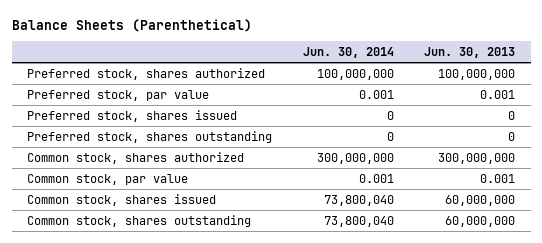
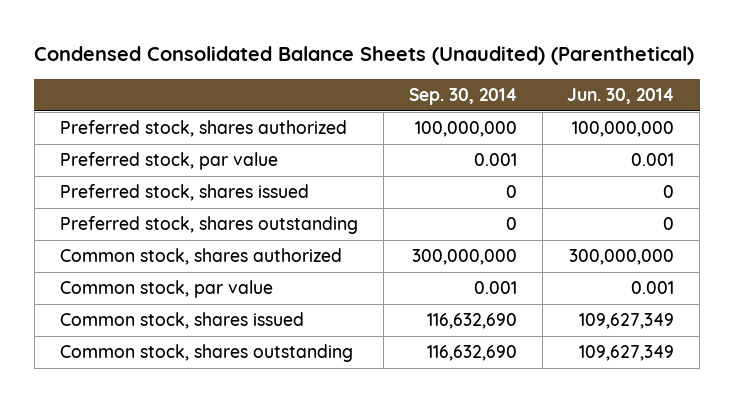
- Balance Sheets (Parenthetical)
+ Condensed Consolidated Balance Sheets (Unaudited) (Parenthetical)
- | Jun. 30, 2014 | Jun. 30, 2013
+ | Sep. 30, 2014 | Jun. 30, 2014
- Common stock, shares issued | 73,800,040 | 60,000,000
- Common stock, shares outstanding | 73,800,040 | 60,000,000
+ Common stock, shares issued | 116,632,690 | 109,627,349
+ Common stock, shares outstanding | 116,632,690 | 109,627,349

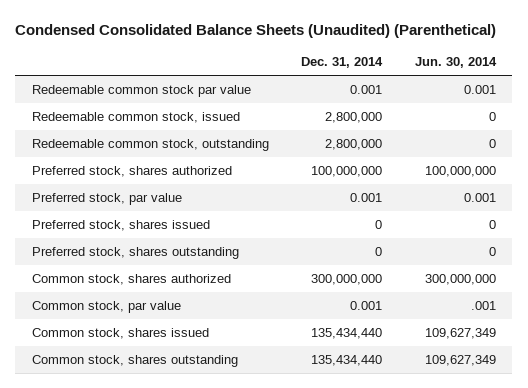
- | Sep. 30, 2014 | Jun. 30, 2014
+ | Dec. 31, 2014 | Jun. 30, 2014
+ Redeemable common stock par value | 0.001 | 0.001
+ Redeemable common stock, issued | 2,800,000 | 0
+ Redeemable common stock, outstanding | 2,800,000 | 0
- Common stock, par value | 0.001 | 0.001
+ Common stock, par value | 0.001 | .001

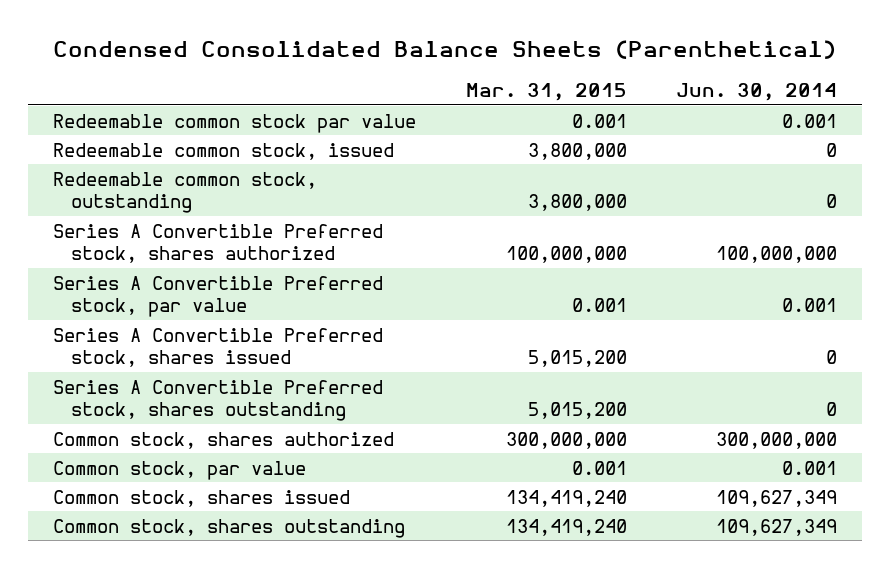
- Condensed Consolidated Balance Sheets (Unaudited) (Parenthetical)
+ Condensed Consolidated Balance Sheets (Parenthetical)
- | Dec. 31, 2014 | Jun. 30, 2014
+ | Mar. 31, 2015 | Jun. 30, 2014
- Preferred stock, shares authorized | 100,000,000 | 100,000,000
- Preferred stock, par value | 0.001 | 0.001
- Preferred stock, shares issued | 0 | 0
- Preferred stock, shares outstanding | 0 | 0
+ Series A Convertible Preferred stock, shares authorized | 100,000,000 | 100,000,000
+ Series A Convertible Preferred stock, par value | 0.001 | 0.001
+ Series A Convertible Preferred stock, shares issued | 5,015,200 | 0
+ Series A Convertible Preferred stock, shares outstanding | 5,015,200 | 0
- Common stock, par value | 0.001 | .001
+ Common stock, par value | 0.001 | 0.001

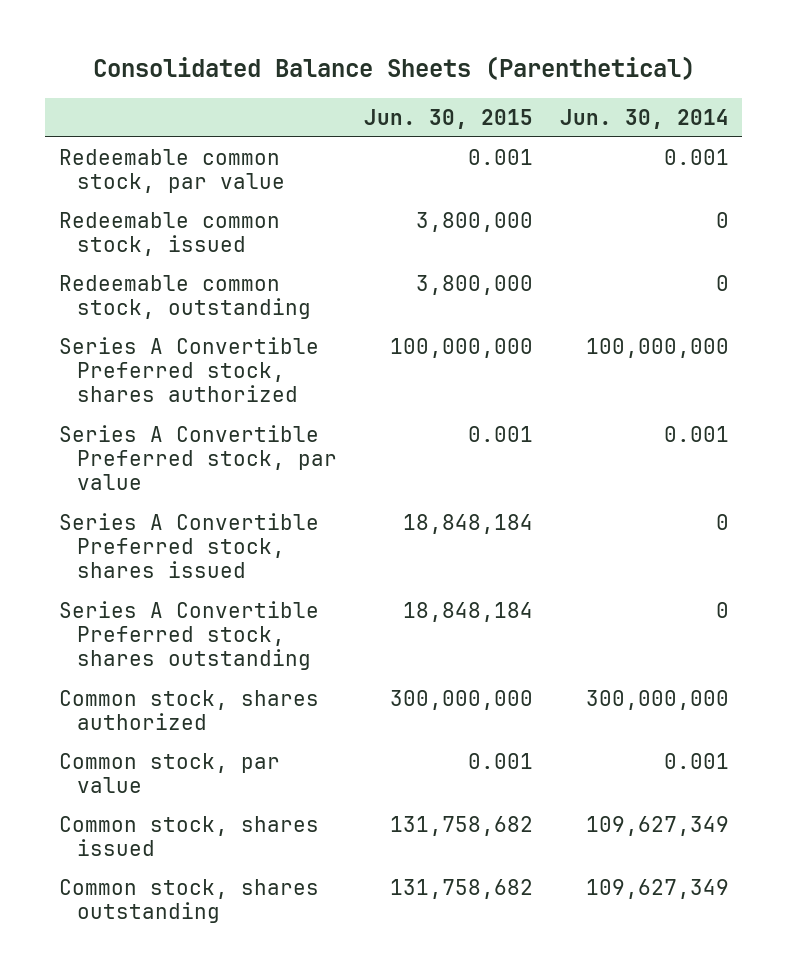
- Condensed Consolidated Balance Sheets (Parenthetical)
+ Consolidated Balance Sheets (Parenthetical)
- | Mar. 31, 2015 | Jun. 30, 2014
+ | Jun. 30, 2015 | Jun. 30, 2014
- Redeemable common stock par value | 0.001 | 0.001
+ Redeemable common stock, par value | 0.001 | 0.001

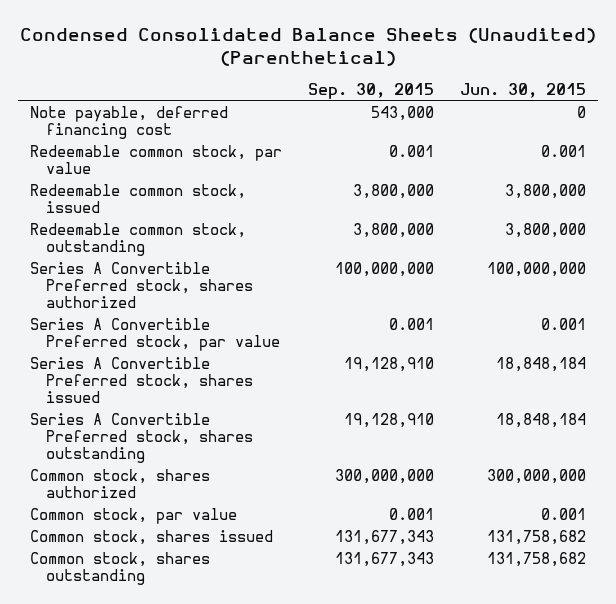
- Consolidated Balance Sheets (Parenthetical)
+ Condensed Consolidated Balance Sheets (Unaudited) (Parenthetical)
- | Jun. 30, 2015 | Jun. 30, 2014
+ | Sep. 30, 2015 | Jun. 30, 2015
+ Note payable, deferred financing cost | 543,000 | 0

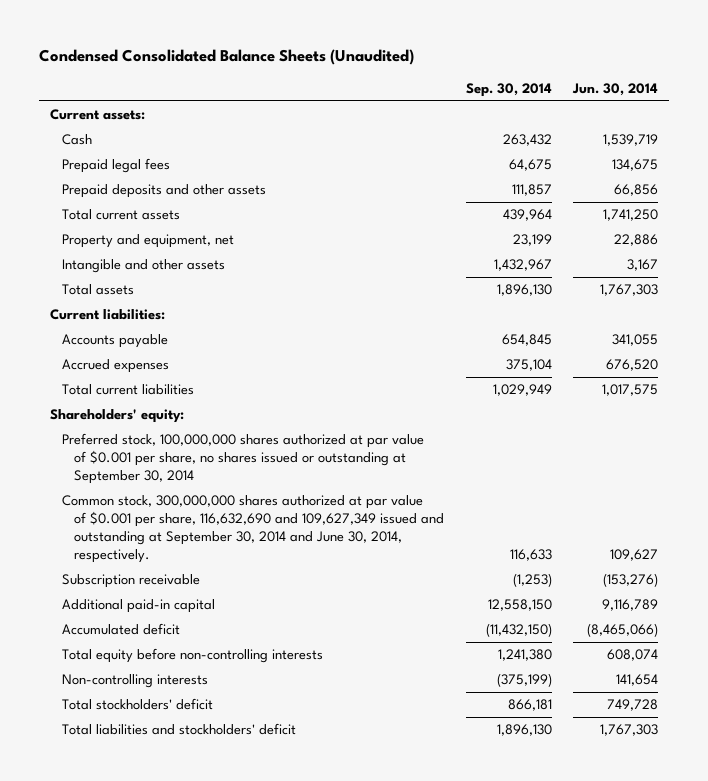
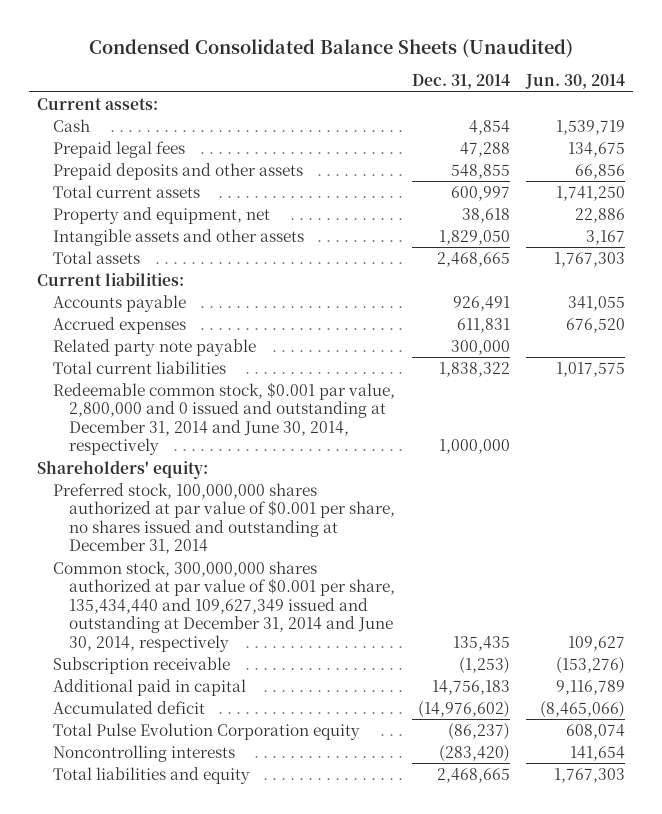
- | Sep. 30, 2014 | Jun. 30, 2014
+ | Dec. 31, 2014 | Jun. 30, 2014
- Intangible and other assets | 1,432,967 | 3,167
+ Intangible assets and other assets | 1,829,050 | 3,167
+ Related party note payable | 300,000 |
+ Redeemable common stock, $0.001 par value, 2,800,000 and 0 issued and outstanding at December 31, 2014 and June 30, 2014, respectively | 1,000,000 |
- Preferred stock, 100,000,000 shares authorized at par value of $0.001 per share, no shares issued or outstanding at September 30, 2014
- Common stock, 300,000,000 shares authorized at par value of $0.001 per share, 116,632,690 and 109,627,349 issued and outstanding at September 30, 2014 and June 30, 2014, respectively. | 116,633 | 109,627
+ Preferred stock, 100,000,000 shares authorized at par value of $0.001 per share, no shares issued and outstanding at December 31, 2014
+ Common stock, 300,000,000 shares authorized at par value of $0.001 per share, 135,434,440 and 109,627,349 issued and outstanding at December 31, 2014 and June 30, 2014, respectively | 135,435 | 109,627
- Additional paid-in capital | 12,558,150 | 9,116,789
+ Additional paid in capital | 14,756,183 | 9,116,789
- Total equity before non-controlling interests | 1,241,380 | 608,074
- Non-controlling interests | (375,199) | 141,654
- Total stockholders' deficit | 866,181 | 749,728
- Total liabilities and stockholders' deficit | 1,896,130 | 1,767,303
+ Total Pulse Evolution Corporation equity | (86,237) | 608,074
+ Noncontrolling interests | (283,420) | 141,654
+ Total liabilities and equity | 2,468,665 | 1,767,303

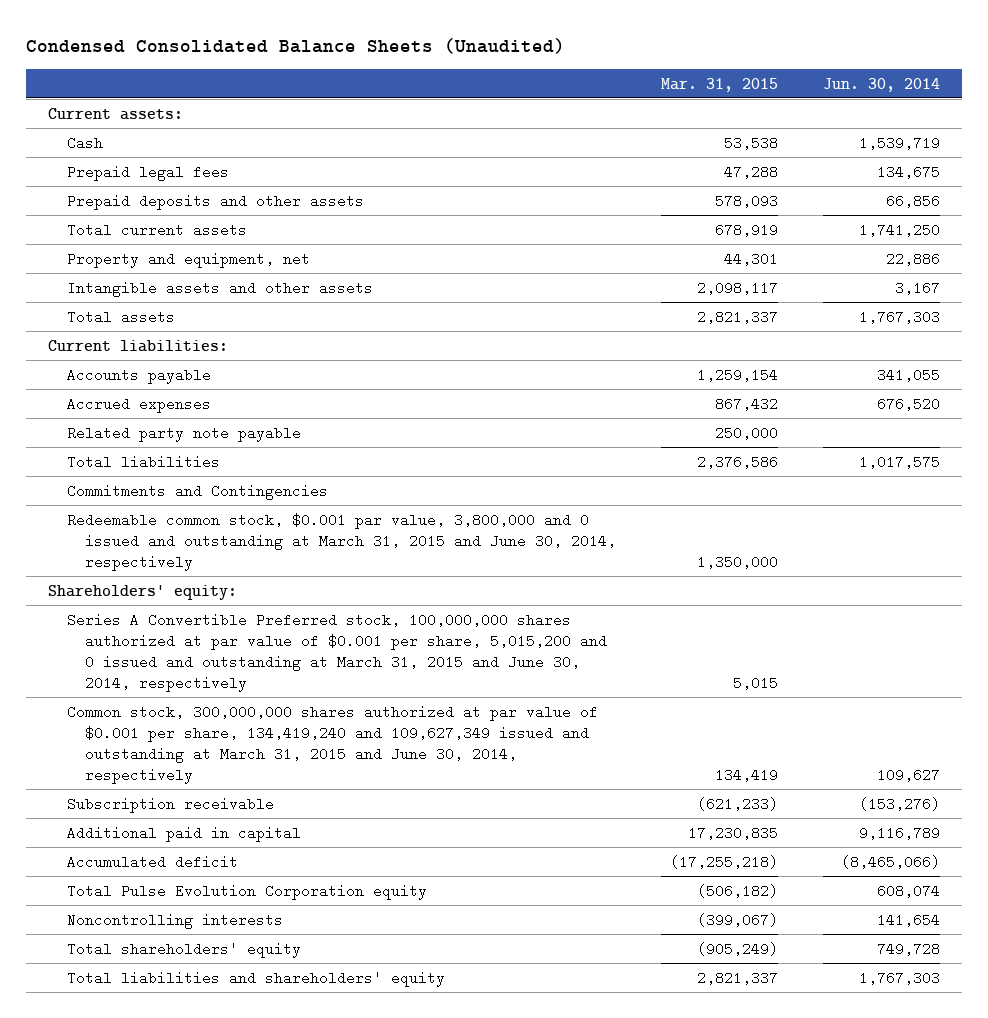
- | Dec. 31, 2014 | Jun. 30, 2014
+ | Mar. 31, 2015 | Jun. 30, 2014
- Total current liabilities | 1,838,322 | 1,017,575
- Redeemable common stock, $0.001 par value, 2,800,000 and 0 issued and outstanding at December 31, 2014 and June 30, 2014, respectively | 1,000,000 |
+ Total liabilities | 2,376,586 | 1,017,575
+ Commitments and Contingencies
+ Redeemable common stock, $0.001 par value, 3,800,000 and 0 issued and outstanding at March 31, 2015 and June 30, 2014, respectively | 1,350,000 |
- Preferred stock, 100,000,000 shares authorized at par value of $0.001 per share, no shares issued and outstanding at December 31, 2014
- Common stock, 300,000,000 shares authorized at par value of $0.001 per share, 135,434,440 and 109,627,349 issued and outstanding at December 31, 2014 and June 30, 2014, respectively | 135,435 | 109,627
+ Series A Convertible Preferred stock, 100,000,000 shares authorized at par value of $0.001 per share, 5,015,200 and 0 issued and outstanding at March 31, 2015 and June 30, 2014, respectively | 5,015 |
+ Common stock, 300,000,000 shares authorized at par value of $0.001 per share, 134,419,240 and 109,627,349 issued and outstanding at March 31, 2015 and June 30, 2014, respectively | 134,419 | 109,627
- Total liabilities and equity | 2,468,665 | 1,767,303
+ Total shareholders' equity | (905,249) | 749,728
+ Total liabilities and shareholders' equity | 2,821,337 | 1,767,303

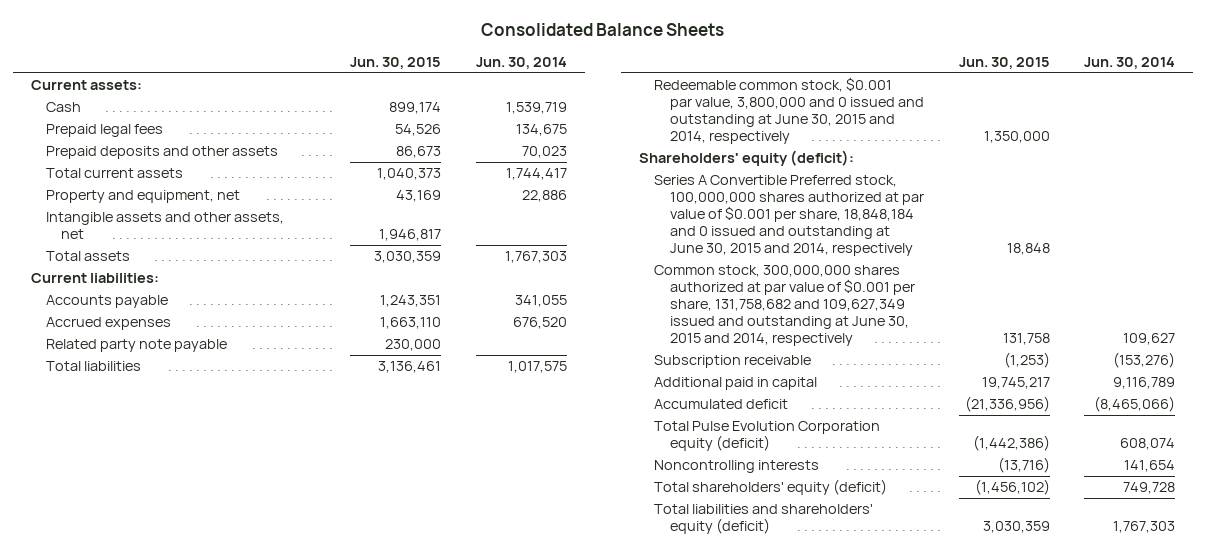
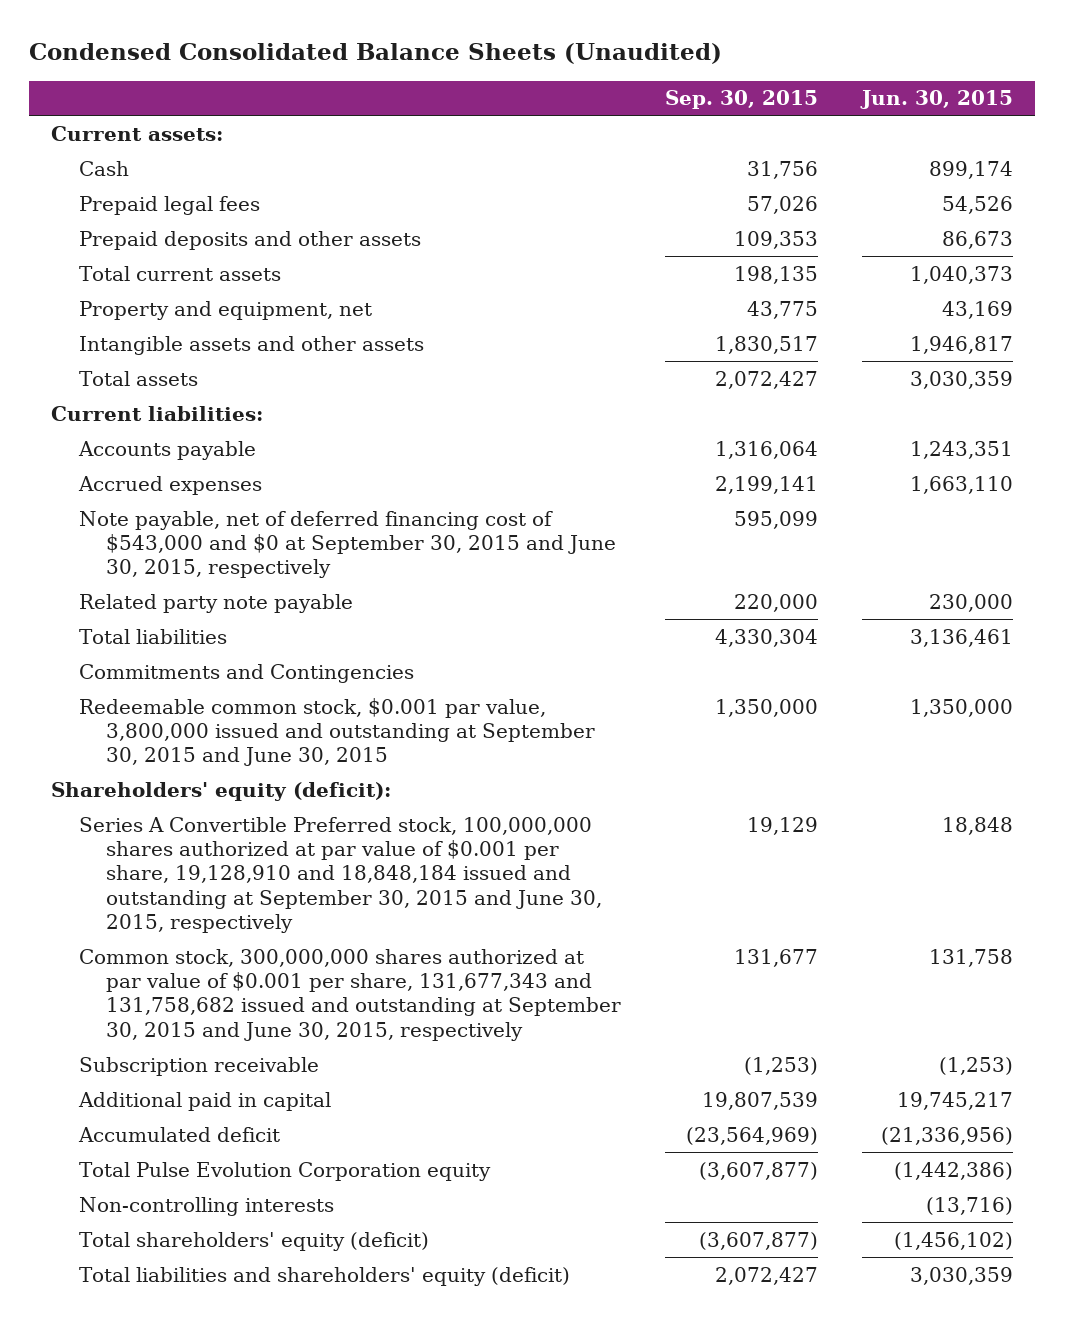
- Consolidated Balance Sheets
+ Condensed Consolidated Balance Sheets (Unaudited)
- | Jun. 30, 2015 | Jun. 30, 2014
+ | Sep. 30, 2015 | Jun. 30, 2015
- Intangible assets and other assets, net | 1,946,817 |
+ Intangible assets and other assets | 1,830,517 | 1,946,817
+ Note payable, net of deferred financing cost of $543,000 and $0 at September 30, 2015 and June 30, 2015, respectively | 595,099 |
- Redeemable common stock, $0.001 par value, 3,800,000 and 0 issued and outstanding at June 30, 2015 and 2014, respectively | 1,350,000 |
+ Commitments and Contingencies
+ Redeemable common stock, $0.001 par value, 3,800,000 issued and outstanding at September 30, 2015 and June 30, 2015 | 1,350,000 | 1,350,000
- Series A Convertible Preferred stock, 100,000,000 shares authorized at par value of $0.001 per share, 18,848,184 and 0 issued and outstanding at June 30, 2015 and 2014, respectively | 18,848 |
- Common stock, 300,000,000 shares authorized at par value of $0.001 per share, 131,758,682 and 109,627,349 issued and outstanding at June 30, 2015 and 2014, respectively | 131,758 | 109,627
+ Series A Convertible Preferred stock, 100,000,000 shares authorized at par value of $0.001 per share, 19,128,910 and 18,848,184 issued and outstanding at September 30, 2015 and June 30, 2015, respectively | 19,129 | 18,848
+ Common stock, 300,000,000 shares authorized at par value of $0.001 per share, 131,677,343 and 131,758,682 issued and outstanding at September 30, 2015 and June 30, 2015, respectively | 131,677 | 131,758
- Total Pulse Evolution Corporation equity (deficit) | (1,442,386) | 608,074
- Noncontrolling interests | (13,716) | 141,654
+ Total Pulse Evolution Corporation equity | (3,607,877) | (1,442,386)
+ Non-controlling interests | | (13,716)

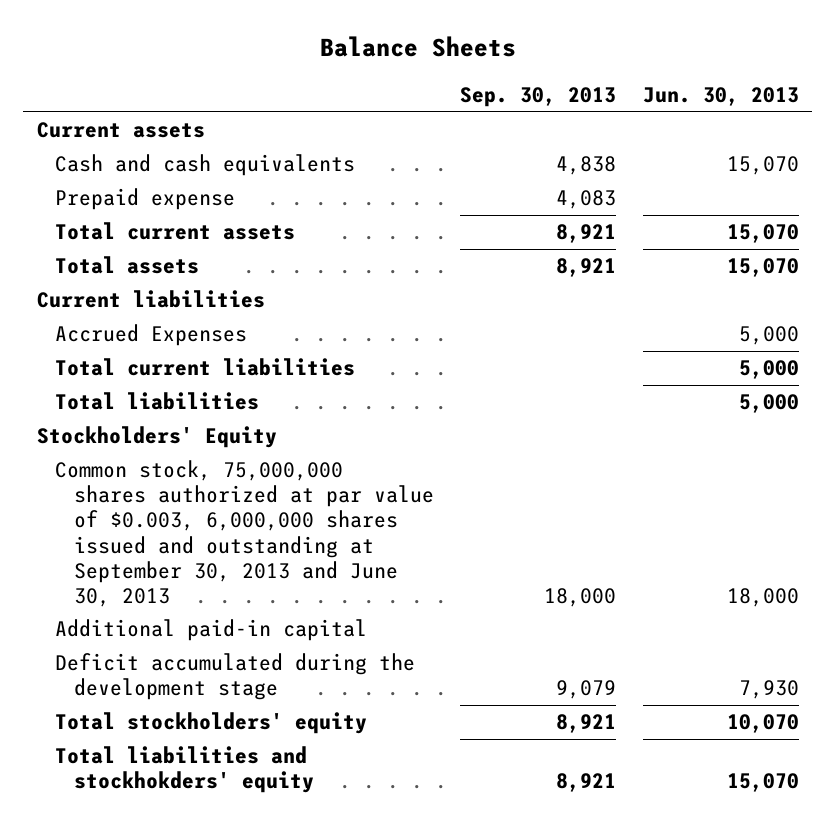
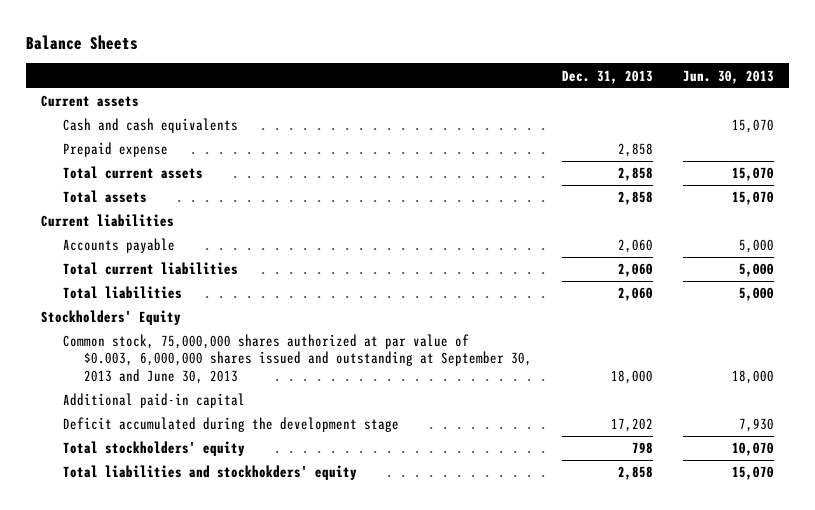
- | Sep. 30, 2013 | Jun. 30, 2013
+ | Dec. 31, 2013 | Jun. 30, 2013
- Accrued Expenses | | 5,000
+ Accounts payable | 2,060 | 5,000

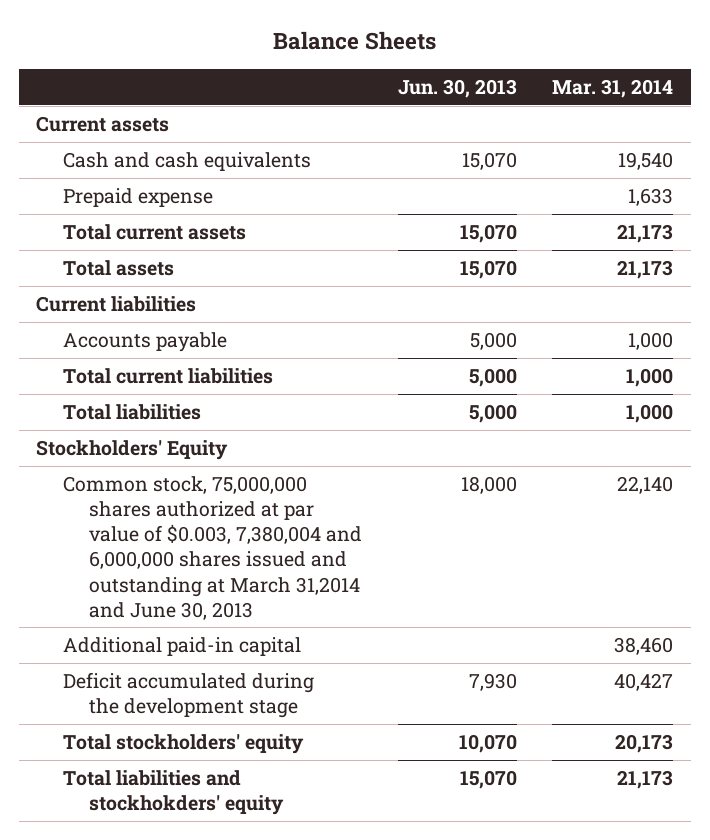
- | Dec. 31, 2013 | Jun. 30, 2013
+ | Jun. 30, 2013 | Mar. 31, 2014
- Common stock, 75,000,000 shares authorized at par value of $0.003, 6,000,000 shares issued and outstanding at September 30, 2013 and June 30, 2013 | 18,000 | 18,000
+ Common stock, 75,000,000 shares authorized at par value of $0.003, 7,380,004 and 6,000,000 shares issued and outstanding at March 31,2014 and June 30, 2013 | 18,000 | 22,140

